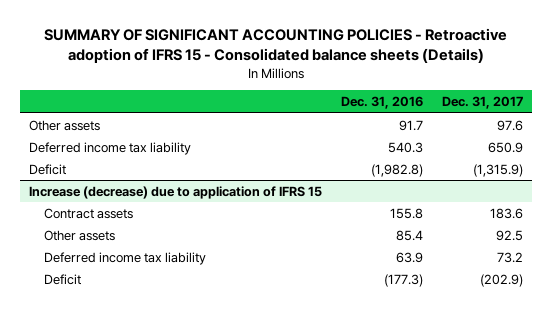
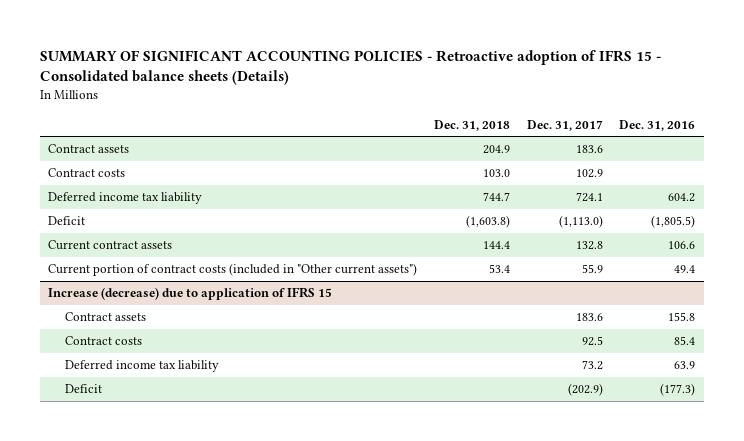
- | Dec. 31, 2016 | Dec. 31, 2017
+ | Dec. 31, 2018 | Dec. 31, 2017 | Dec. 31, 2016
- Other assets | 91.7 | 97.6
- Deferred income tax liability | 540.3 | 650.9
- Deficit | (1,982.8) | (1,315.9)
+ Contract assets | 204.9 | 183.6 |
+ Contract costs | 103.0 | 102.9 |
+ Deferred income tax liability | 744.7 | 724.1 | 604.2
+ Deficit | (1,603.8) | (1,113.0) | (1,805.5)
+ Current contract assets | 144.4 | 132.8 | 106.6
+ Current portion of contract costs (included in "Other current assets") | 53.4 | 55.9 | 49.4
@ Increase (decrease) due to application of IFRS 15
- Other assets | 85.4 | 92.5
+ Contract costs | | 92.5 | 85.4

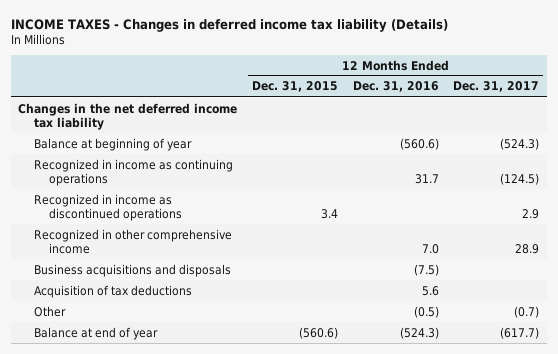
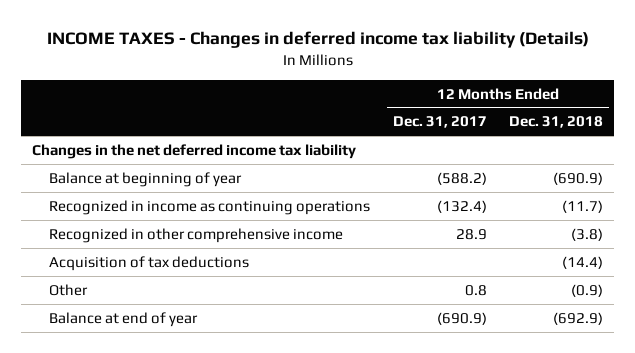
- | 12 Months Ended Dec. 31, 2015 | 12 Months Ended Dec. 31, 2016 | 12 Months Ended Dec. 31, 2017
+ | 12 Months Ended Dec. 31, 2017 | 12 Months Ended Dec. 31, 2018
- Balance at beginning of year | | (560.6) | (524.3)
- Recognized in income as continuing operations | | 31.7 | (124.5)
- Recognized in income as discontinued operations | 3.4 | | 2.9
+ Balance at beginning of year | (588.2) | (690.9)
+ Recognized in income as continuing operations | (132.4) | (11.7)
- Business acquisitions and disposals | | (7.5) |
- Other | | (0.5) | (0.7)
- Balance at end of year | (560.6) | (524.3) | (617.7)
+ Other | 0.8 | (0.9)
+ Balance at end of year | (690.9) | (692.9)

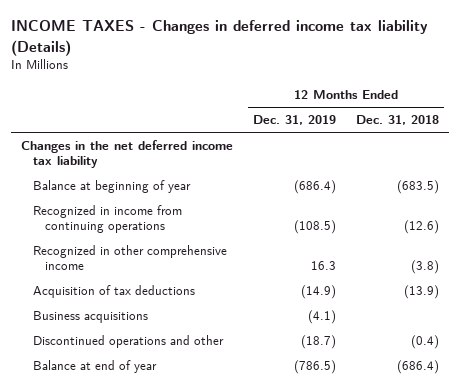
- | 12 Months Ended Dec. 31, 2017 | 12 Months Ended Dec. 31, 2018
+ | 12 Months Ended Dec. 31, 2019 | 12 Months Ended Dec. 31, 2018
- Balance at beginning of year | (588.2) | (690.9)
- Recognized in income as continuing operations | (132.4) | (11.7)
+ Balance at beginning of year | (686.4) | (683.5)
+ Recognized in income from continuing operations | (108.5) | (12.6)
- Acquisition of tax deductions | | (14.4)
- Other | 0.8 | (0.9)
- Balance at end of year | (690.9) | (692.9)
+ Acquisition of tax deductions | (14.9) | (13.9)
+ Business acquisitions | (4.1) |
+ Discontinued operations and other | (18.7) | (0.4)
+ Balance at end of year | (786.5) | (686.4)

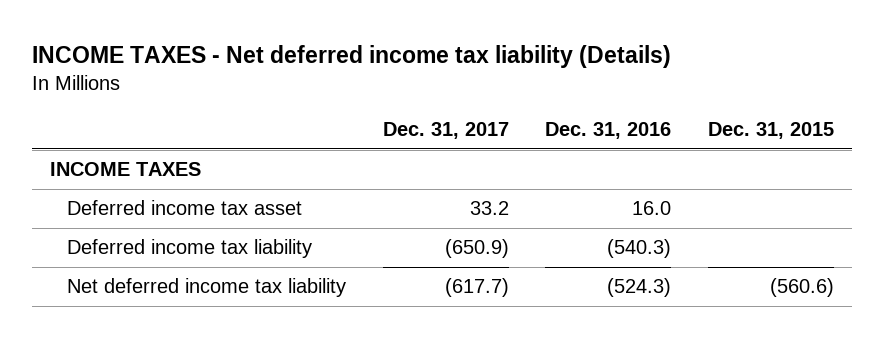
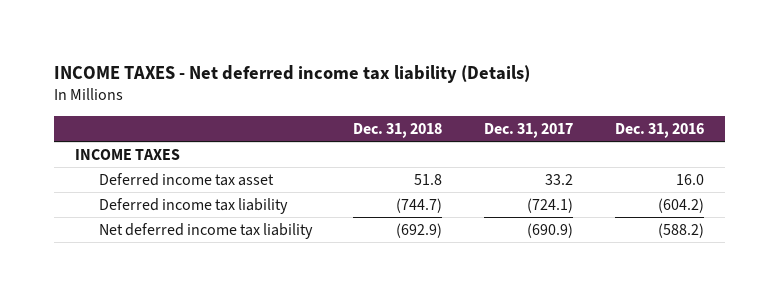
- | Dec. 31, 2017 | Dec. 31, 2016 | Dec. 31, 2015
+ | Dec. 31, 2018 | Dec. 31, 2017 | Dec. 31, 2016
- Deferred income tax liability | (650.9) | (540.3) |
- Net deferred income tax liability | (617.7) | (524.3) | (560.6)
+ Deferred income tax liability | (744.7) | (724.1) | (604.2)
+ Net deferred income tax liability | (692.9) | (690.9) | (588.2)

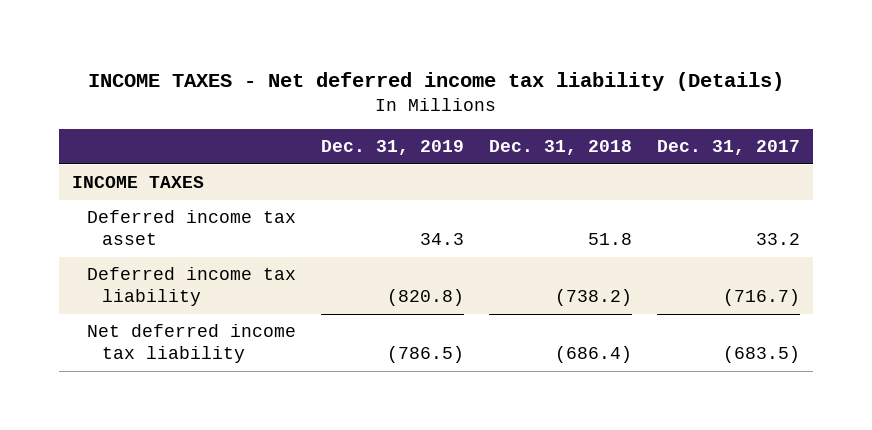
- | Dec. 31, 2018 | Dec. 31, 2017 | Dec. 31, 2016
+ | Dec. 31, 2019 | Dec. 31, 2018 | Dec. 31, 2017
- Deferred income tax liability | (744.7) | (724.1) | (604.2)
- Net deferred income tax liability | (692.9) | (690.9) | (588.2)
+ Deferred income tax liability | (820.8) | (738.2) | (716.7)
+ Net deferred income tax liability | (786.5) | (686.4) | (683.5)

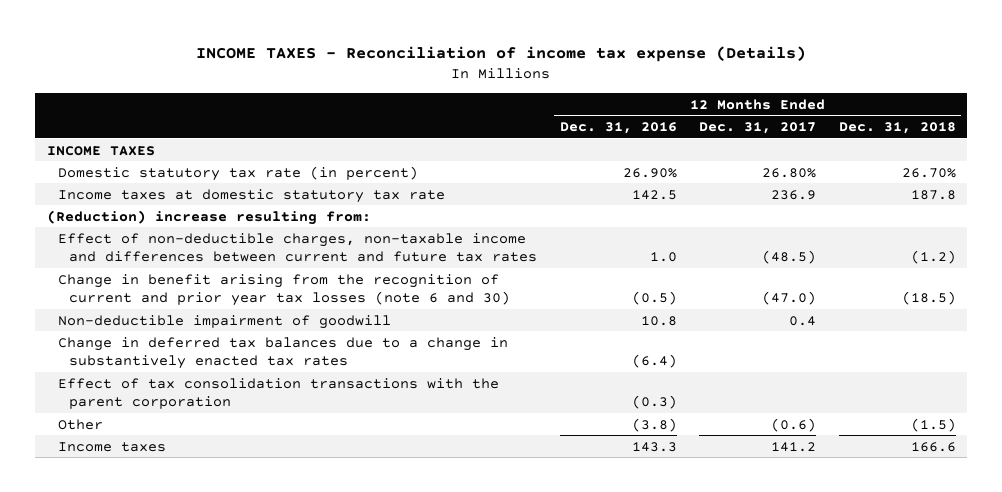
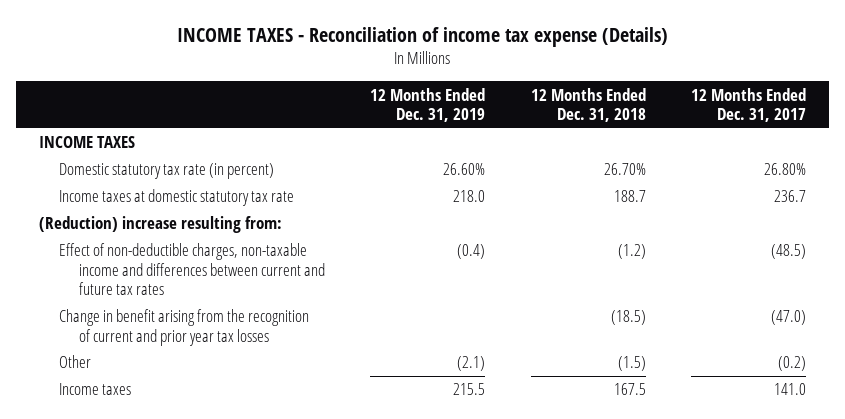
- | 12 Months Ended Dec. 31, 2016 | 12 Months Ended Dec. 31, 2017 | 12 Months Ended Dec. 31, 2018
+ | 12 Months Ended Dec. 31, 2019 | 12 Months Ended Dec. 31, 2018 | 12 Months Ended Dec. 31, 2017
- Income taxes at domestic statutory tax rate | 142.5 | 236.9 | 187.8
+ Income taxes at domestic statutory tax rate | 218.0 | 188.7 | 236.7
- Change in benefit arising from the recognition of current and prior year tax losses (note 6 and 30) | (0.5) | (47.0) | (18.5)
- Non-deductible impairment of goodwill | 10.8 | 0.4 |
- Change in deferred tax balances due to a change in substantively enacted tax rates | (6.4) | |
- Effect of tax consolidation transactions with the parent corporation | (0.3) | |
- Other | (3.8) | (0.6) | (1.5)
- Income taxes | 143.3 | 141.2 | 166.6
+ Change in benefit arising from the recognition of current and prior year tax losses | | (18.5) | (47.0)
+ Other | (2.1) | (1.5) | (0.2)
+ Income taxes | 215.5 | 167.5 | 141.0

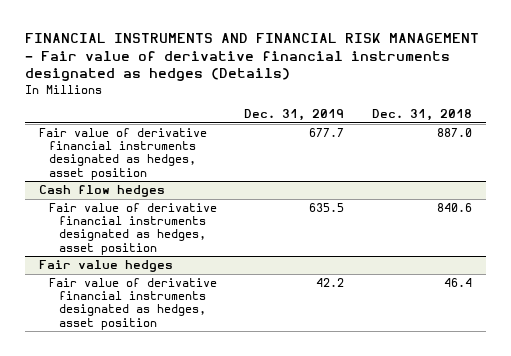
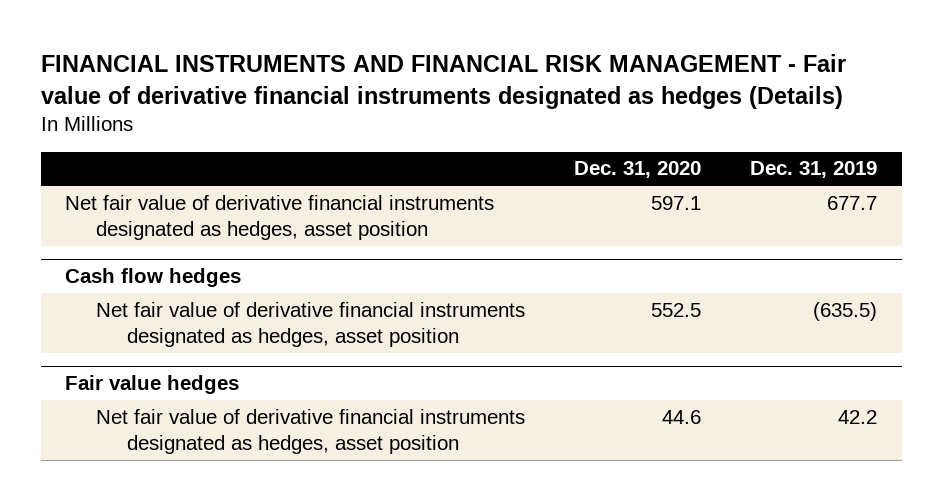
- | Dec. 31, 2019 | Dec. 31, 2018
+ | Dec. 31, 2020 | Dec. 31, 2019
- Fair value of derivative financial instruments designated as hedges, asset position | 677.7 | 887.0
+ Net fair value of derivative financial instruments designated as hedges, asset position | 597.1 | 677.7
@ Cash flow hedges
- Fair value of derivative financial instruments designated as hedges, asset position | 635.5 | 840.6
+ Net fair value of derivative financial instruments designated as hedges, asset position | 552.5 | (635.5)
@ Fair value hedges
- Fair value of derivative financial instruments designated as hedges, asset position | 42.2 | 46.4
+ Net fair value of derivative financial instruments designated as hedges, asset position | 44.6 | 42.2

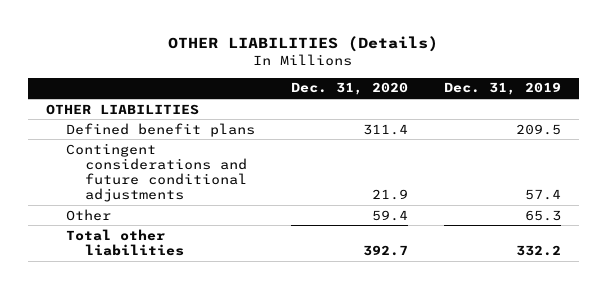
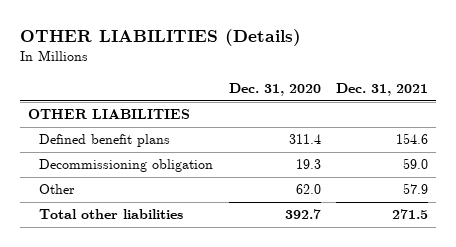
- | Dec. 31, 2020 | Dec. 31, 2019
+ | Dec. 31, 2020 | Dec. 31, 2021
- Contingent considerations and future conditional adjustments | 21.9 | 57.4
- Other | 59.4 | 65.3
+ Decommissioning obligation | 19.3 | 59.0
+ Other | 62.0 | 57.9

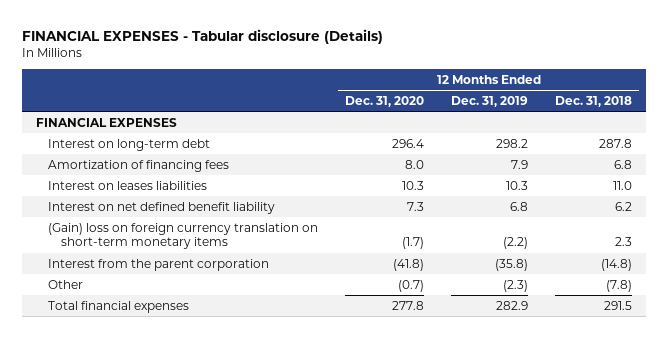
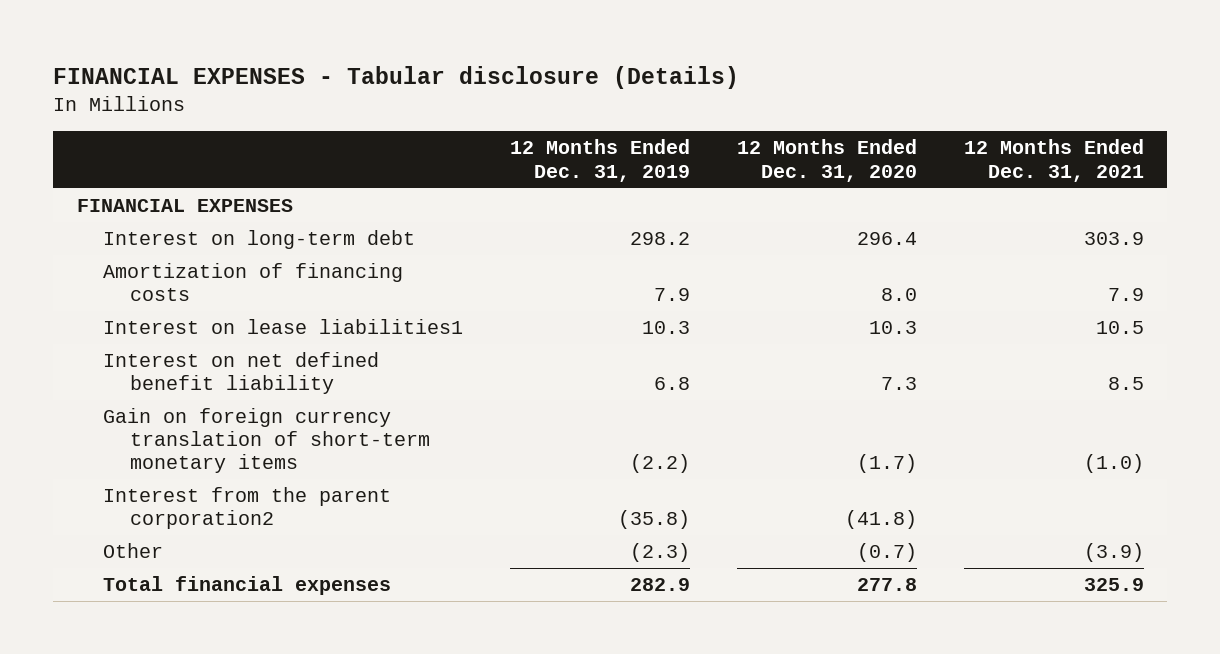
- | 12 Months Ended Dec. 31, 2020 | 12 Months Ended Dec. 31, 2019 | 12 Months Ended Dec. 31, 2018
+ | 12 Months Ended Dec. 31, 2019 | 12 Months Ended Dec. 31, 2020 | 12 Months Ended Dec. 31, 2021
- Amortization of financing fees | 8.0 | 7.9 | 6.8
- Interest on leases liabilities | 10.3 | 10.3 | 11.0
+ Amortization of financing costs | 7.9 | 8.0 | 7.9
+ Interest on lease liabilities1 | 10.3 | 10.3 | 10.5
- (Gain) loss on foreign currency translation on short-term monetary items | (1.7) | (2.2) | 2.3
- Interest from the parent corporation | (41.8) | (35.8) | (14.8)
+ Gain on foreign currency translation of short-term monetary items | (2.2) | (1.7) | (1.0)
+ Interest from the parent corporation2 | (35.8) | (41.8) |

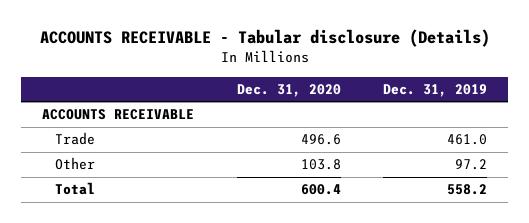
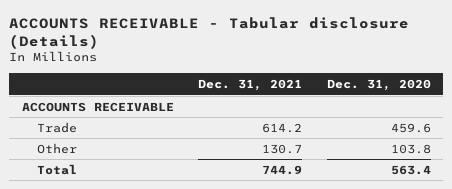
- | Dec. 31, 2020 | Dec. 31, 2019
+ | Dec. 31, 2021 | Dec. 31, 2020
- Trade | 496.6 | 461.0
+ Trade | 614.2 | 459.6
- Total | 600.4 | 558.2
+ Total | 744.9 | 563.4

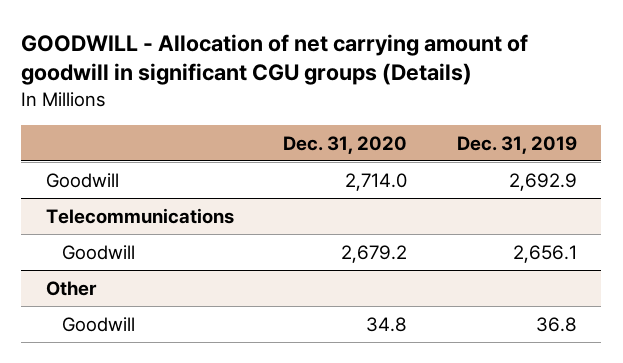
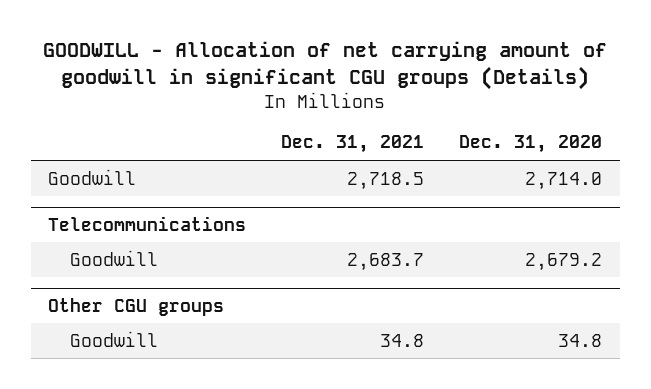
- | Dec. 31, 2020 | Dec. 31, 2019
+ | Dec. 31, 2021 | Dec. 31, 2020
- Other
+ Other CGU groups

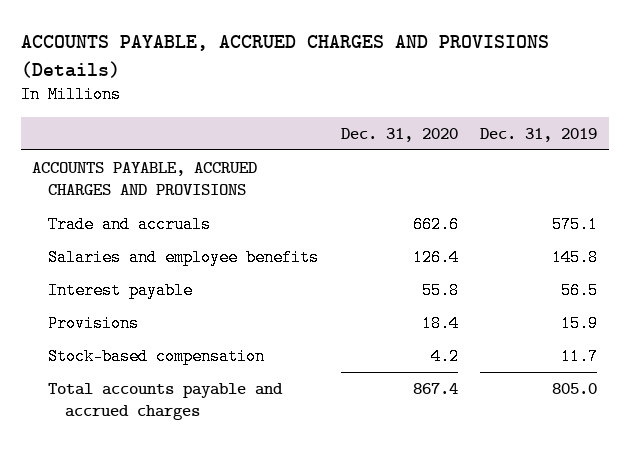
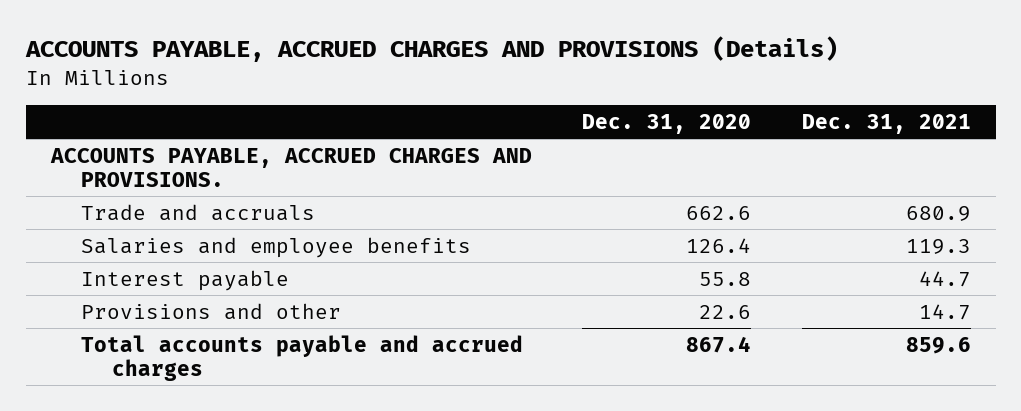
- | Dec. 31, 2020 | Dec. 31, 2019
+ | Dec. 31, 2020 | Dec. 31, 2021
- ACCOUNTS PAYABLE, ACCRUED CHARGES AND PROVISIONS
+ ACCOUNTS PAYABLE, ACCRUED CHARGES AND PROVISIONS.
- Provisions | 18.4 | 15.9
- Stock-based compensation | 4.2 | 11.7
+ Provisions and other | 22.6 | 14.7

